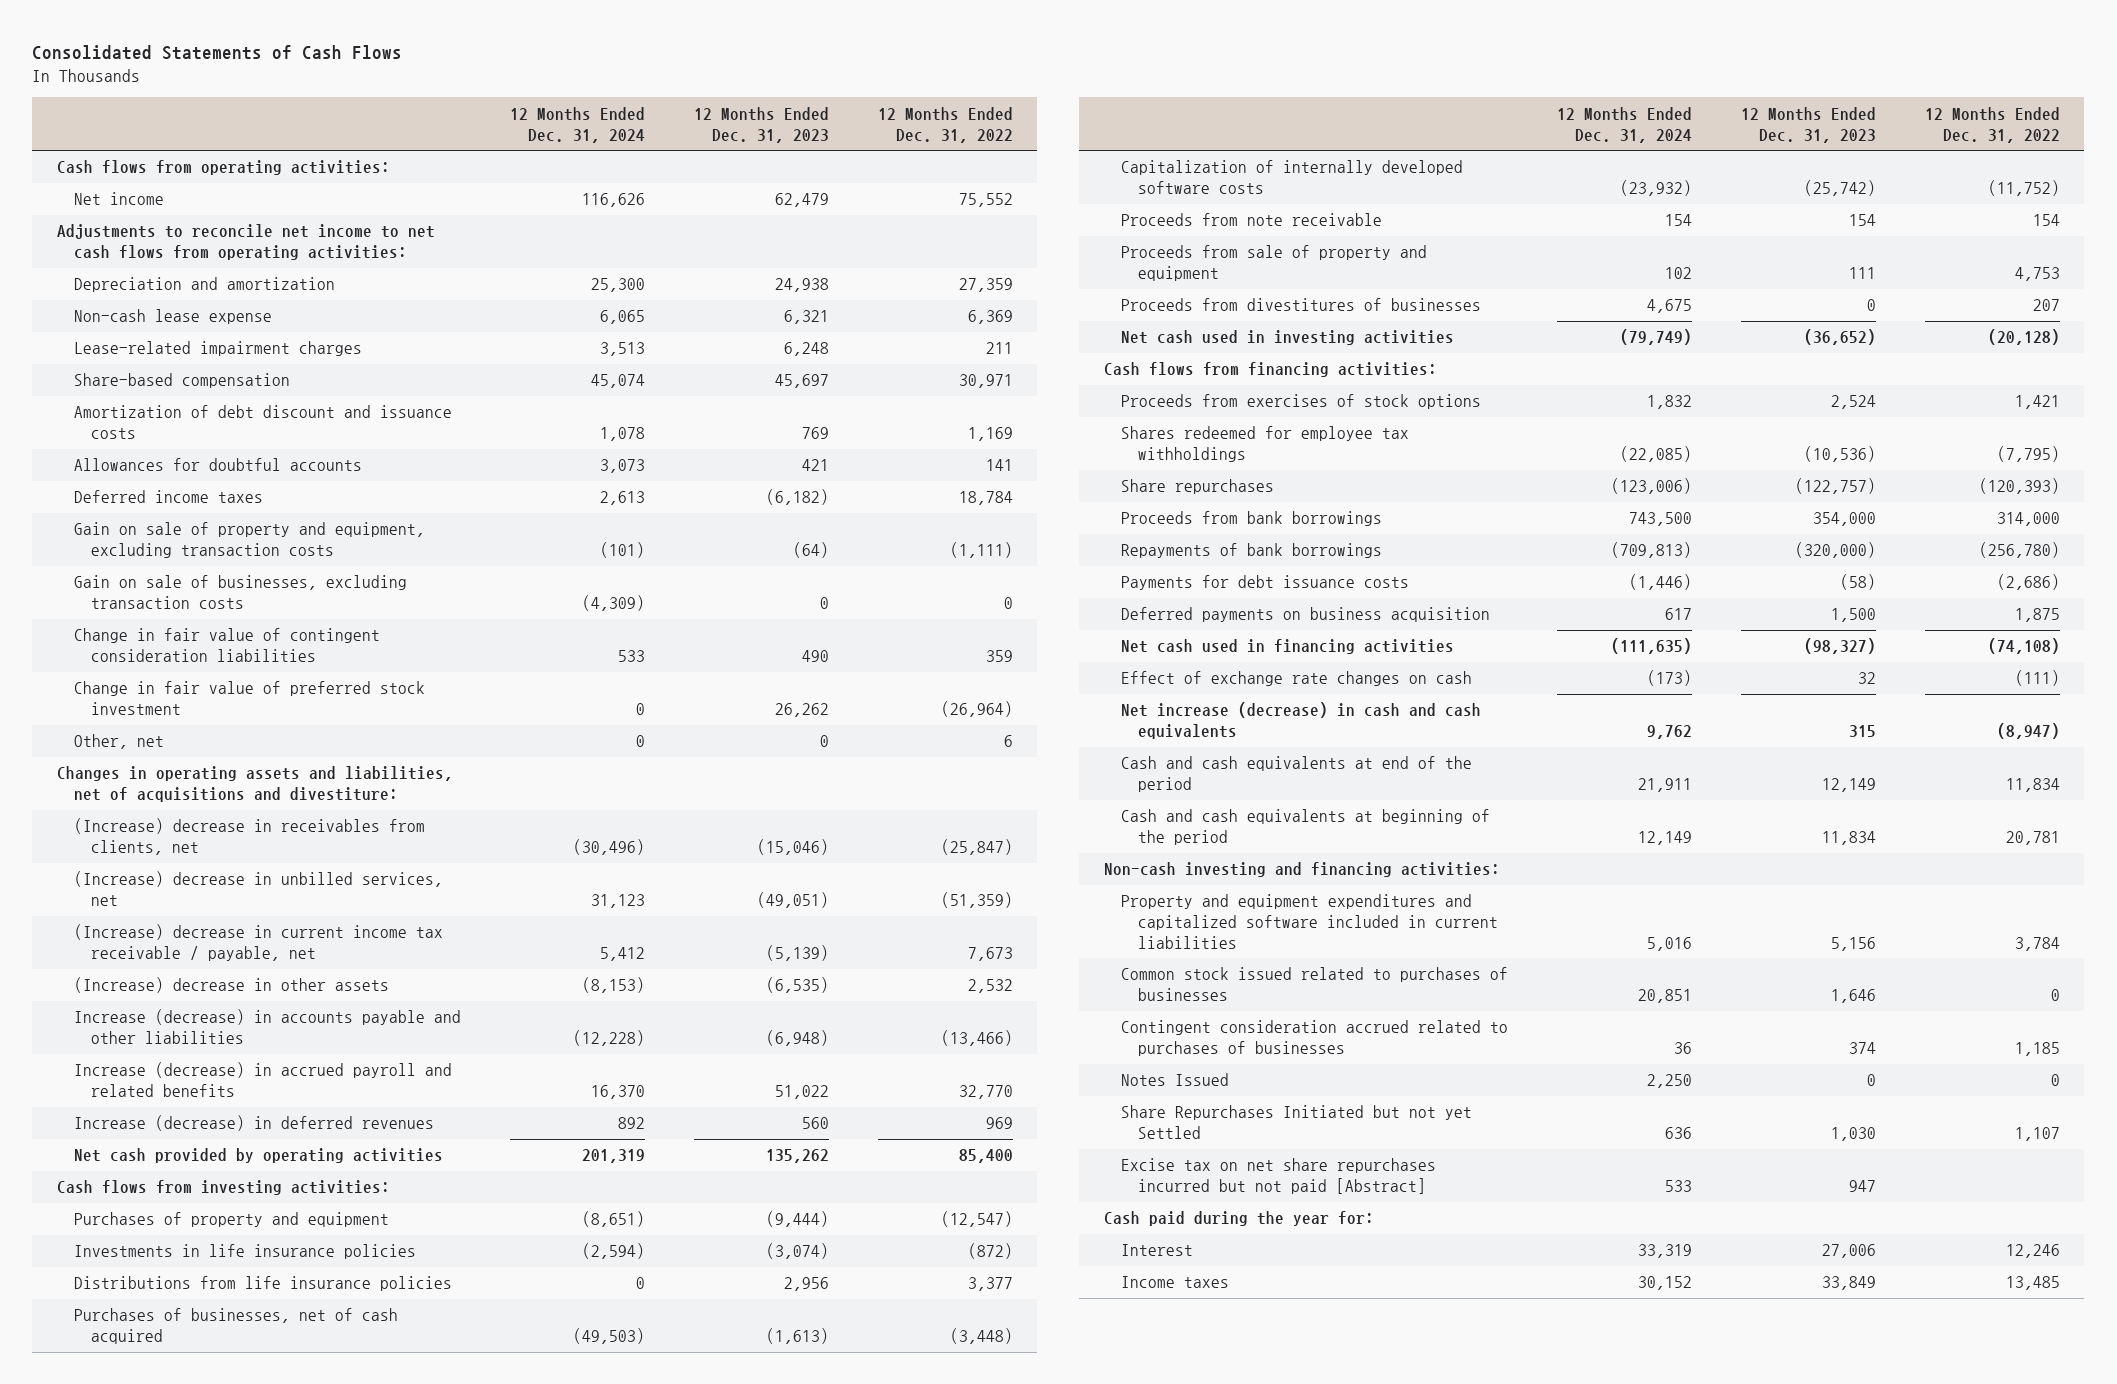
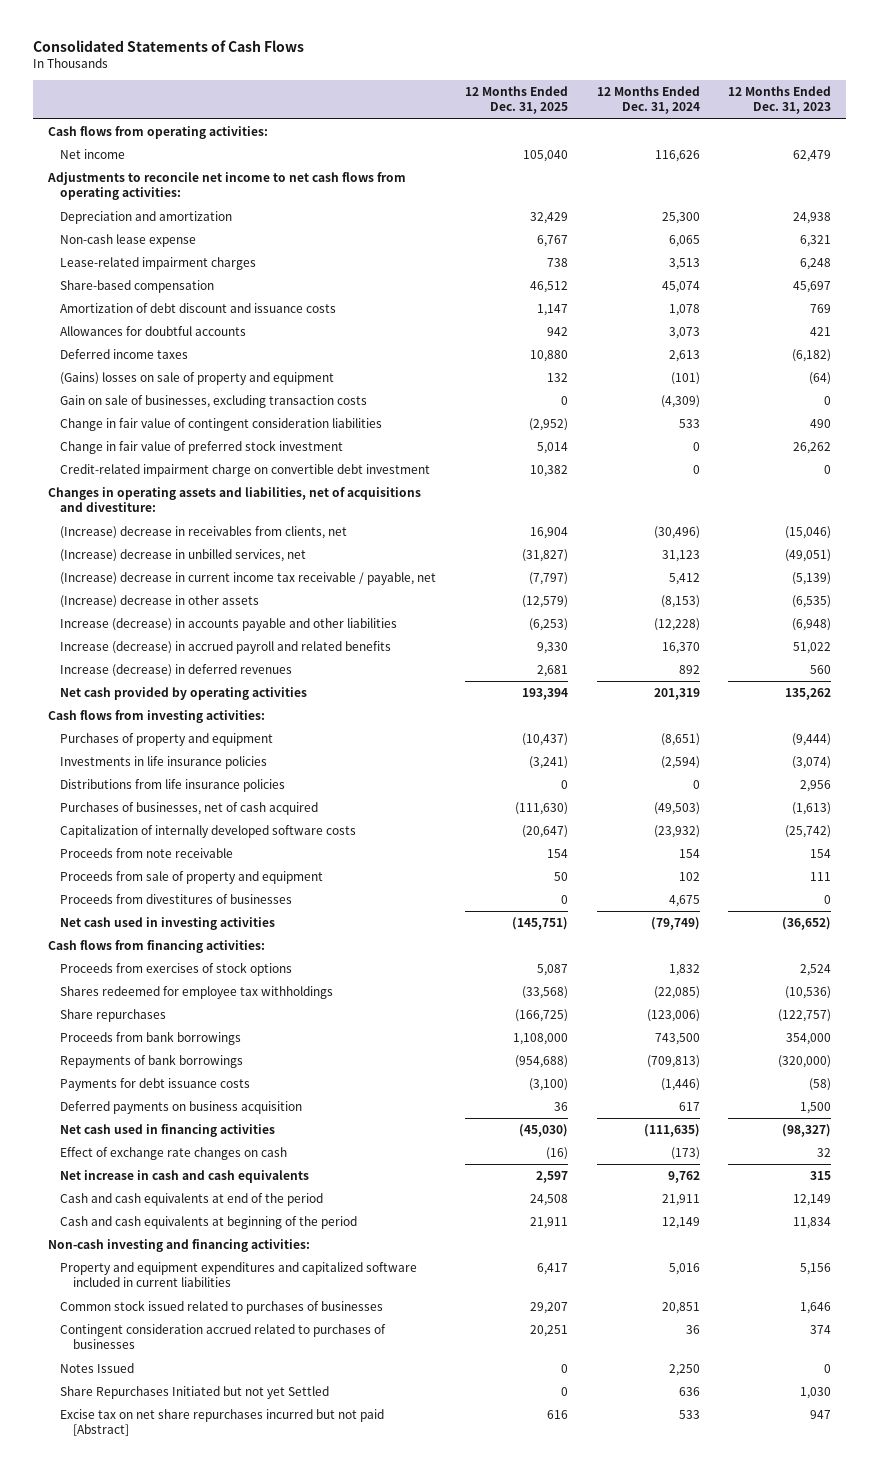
- | 12 Months Ended Dec. 31, 2024 | 12 Months Ended Dec. 31, 2023 | 12 Months Ended Dec. 31, 2022
+ | 12 Months Ended Dec. 31, 2025 | 12 Months Ended Dec. 31, 2024 | 12 Months Ended Dec. 31, 2023
- Gain on sale of property and equipment, excluding transaction costs | (101) | (64) | (1,111)
+ (Gains) losses on sale of property and equipment | 132 | (101) | (64)
- Other, net | 0 | 0 | 6
+ Credit-related impairment charge on convertible debt investment | 10,382 | 0 | 0
- Net increase (decrease) in cash and cash equivalents | 9,762 | 315 | (8,947)
+ Net increase in cash and cash equivalents | 2,597 | 9,762 | 315
- Cash paid during the year for:
- Interest | 33,319 | 27,006 | 12,246
- Income taxes | 30,152 | 33,849 | 13,485

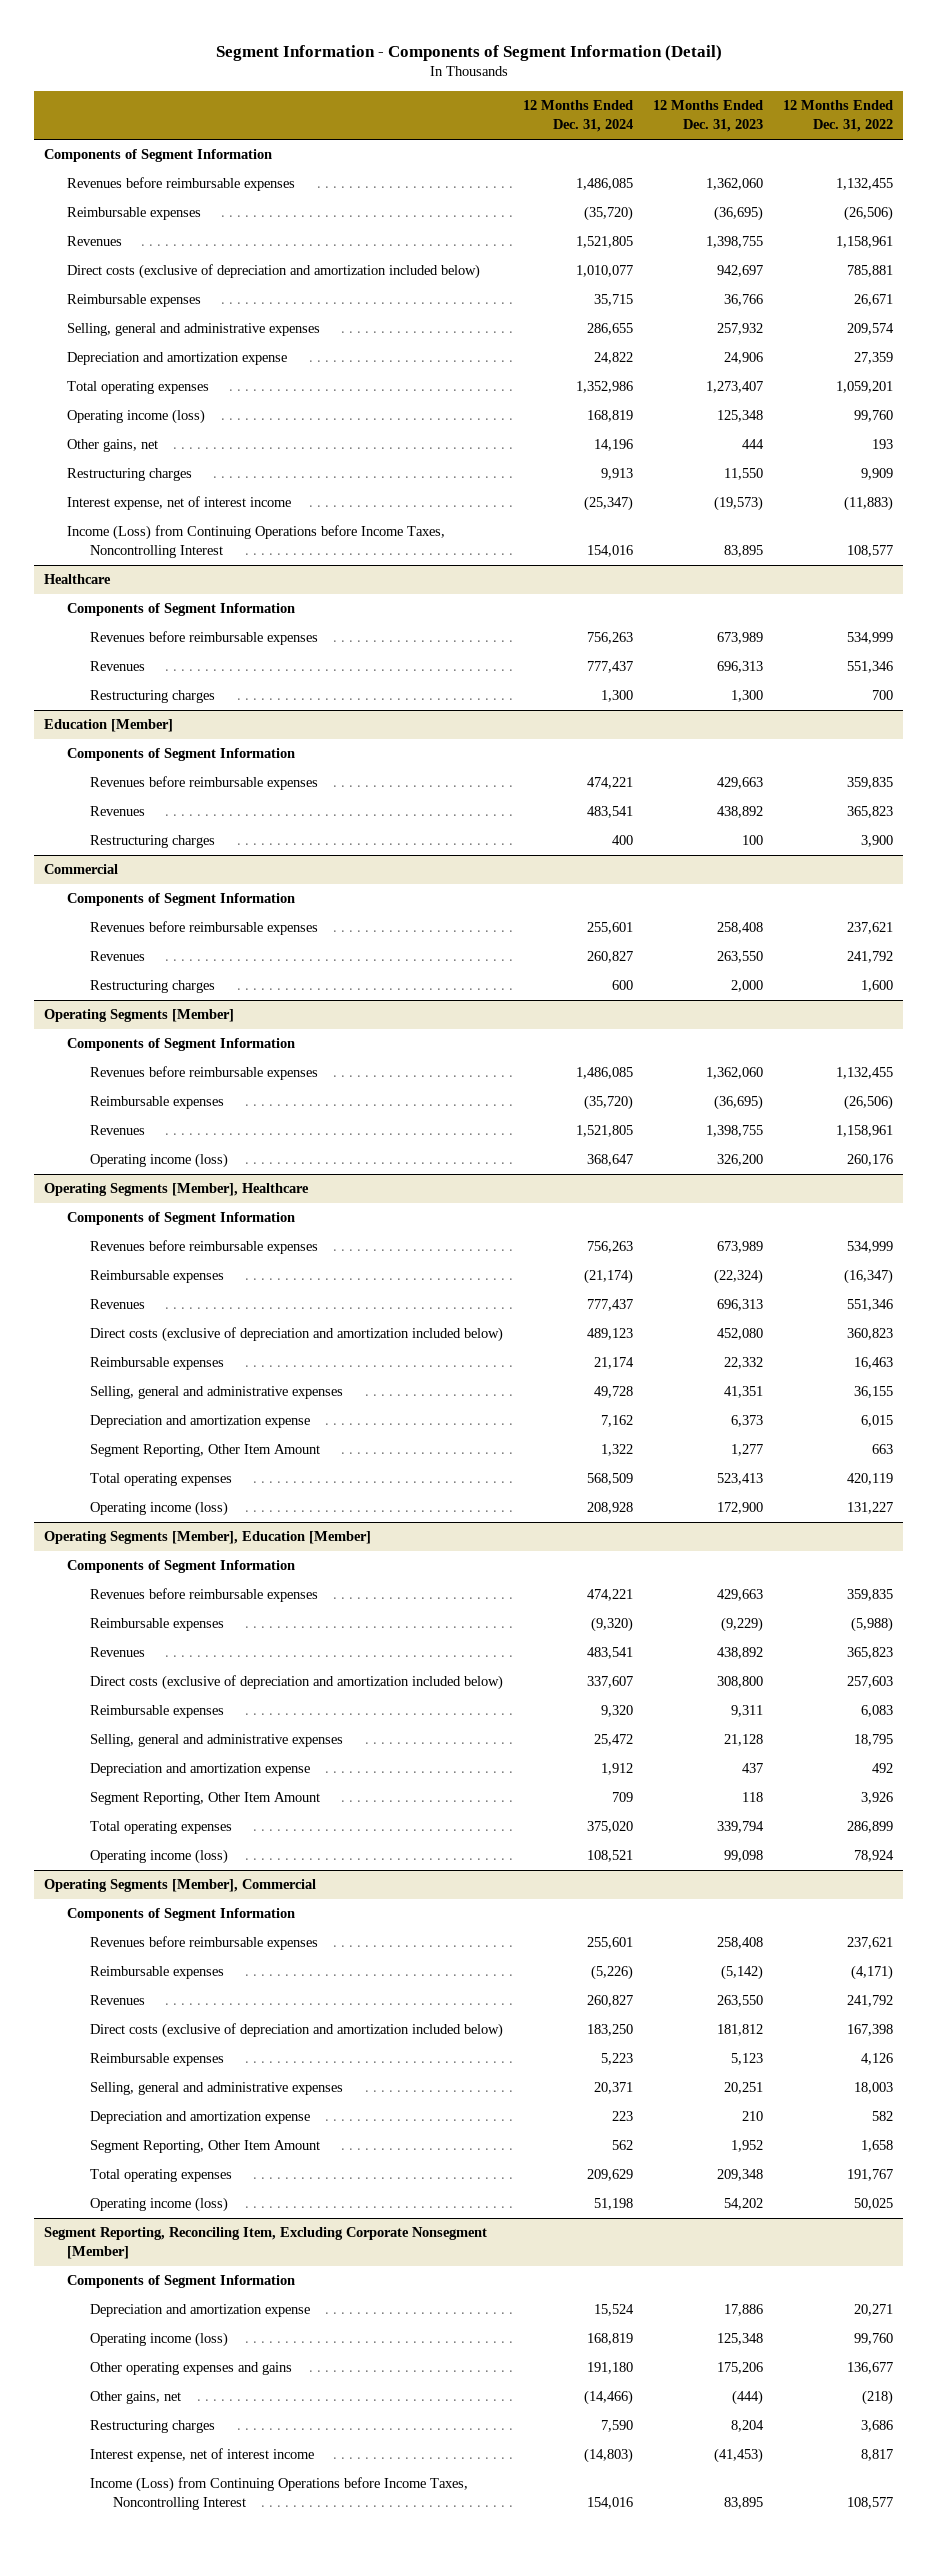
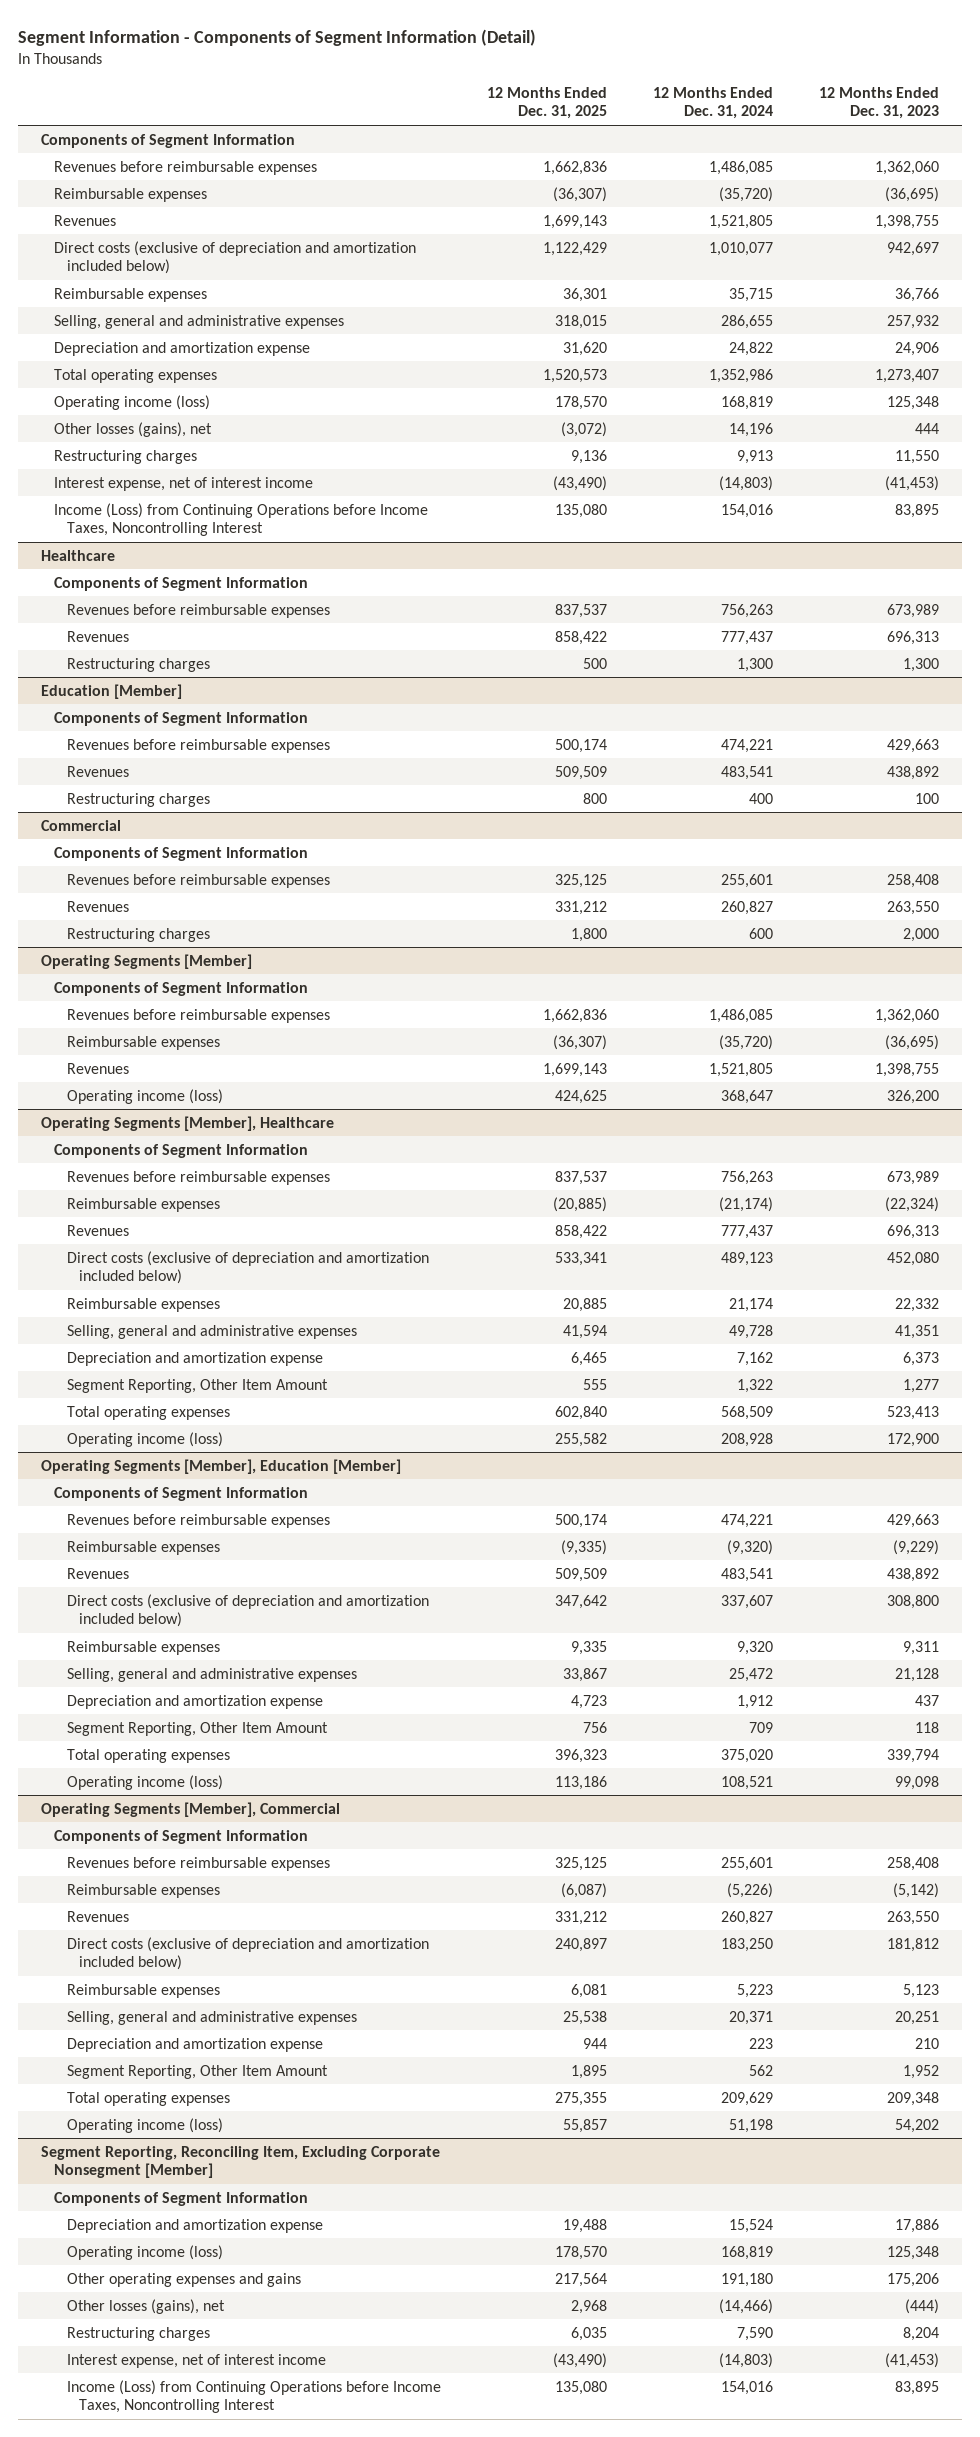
- | 12 Months Ended Dec. 31, 2024 | 12 Months Ended Dec. 31, 2023 | 12 Months Ended Dec. 31, 2022
+ | 12 Months Ended Dec. 31, 2025 | 12 Months Ended Dec. 31, 2024 | 12 Months Ended Dec. 31, 2023
- Other gains, net | 14,196 | 444 | 193
+ Other losses (gains), net | (3,072) | 14,196 | 444
- Interest expense, net of interest income | (25,347) | (19,573) | (11,883)
+ Interest expense, net of interest income | (43,490) | (14,803) | (41,453)
@ Segment Reporting, Reconciling Item, Excluding Corporate Nonsegment [Member]
- Other gains, net | (14,466) | (444) | (218)
+ Other losses (gains), net | 2,968 | (14,466) | (444)

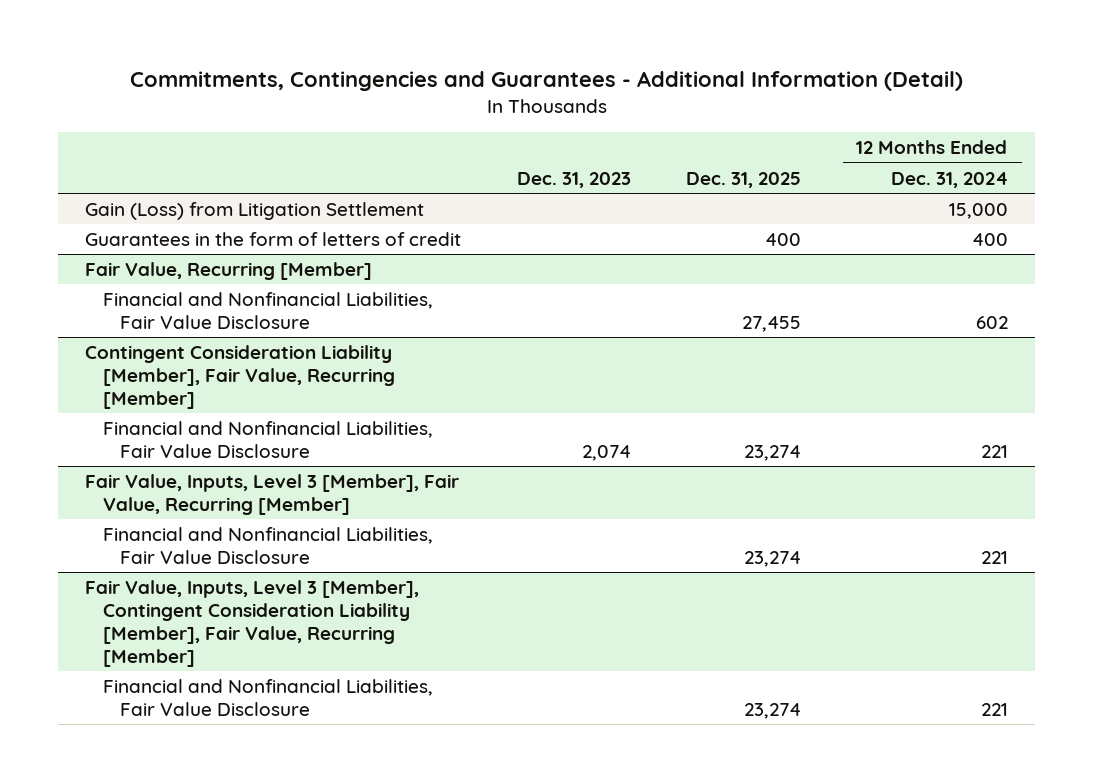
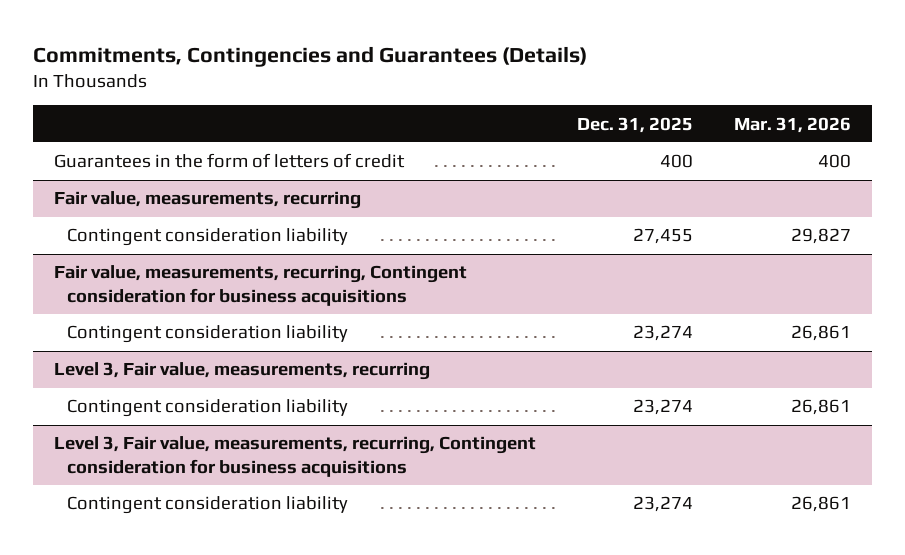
- Commitments, Contingencies and Guarantees - Additional Information (Detail)
+ Commitments, Contingencies and Guarantees (Details)
- | Dec. 31, 2023 | Dec. 31, 2025 | 12 Months Ended Dec. 31, 2024
+ | Dec. 31, 2025 | Mar. 31, 2026
- Gain (Loss) from Litigation Settlement | | | 15,000
- Fair Value, Recurring [Member]
- Financial and Nonfinancial Liabilities, Fair Value Disclosure | | 27,455 | 602
- Contingent Consideration Liability [Member], Fair Value, Recurring [Member]
- Financial and Nonfinancial Liabilities, Fair Value Disclosure | 2,074 | 23,274 | 221
- Fair Value, Inputs, Level 3 [Member], Fair Value, Recurring [Member]
- Financial and Nonfinancial Liabilities, Fair Value Disclosure | | 23,274 | 221
- Fair Value, Inputs, Level 3 [Member], Contingent Consideration Liability [Member], Fair Value, Recurring [Member]
- Financial and Nonfinancial Liabilities, Fair Value Disclosure | | 23,274 | 221
+ Fair value, measurements, recurring
+ Contingent consideration liability | 27,455 | 29,827
+ Fair value, measurements, recurring, Contingent consideration for business acquisitions
+ Contingent consideration liability | 23,274 | 26,861
+ Level 3, Fair value, measurements, recurring
+ Contingent consideration liability | 23,274 | 26,861
+ Level 3, Fair value, measurements, recurring, Contingent consideration for business acquisitions
+ Contingent consideration liability | 23,274 | 26,861

